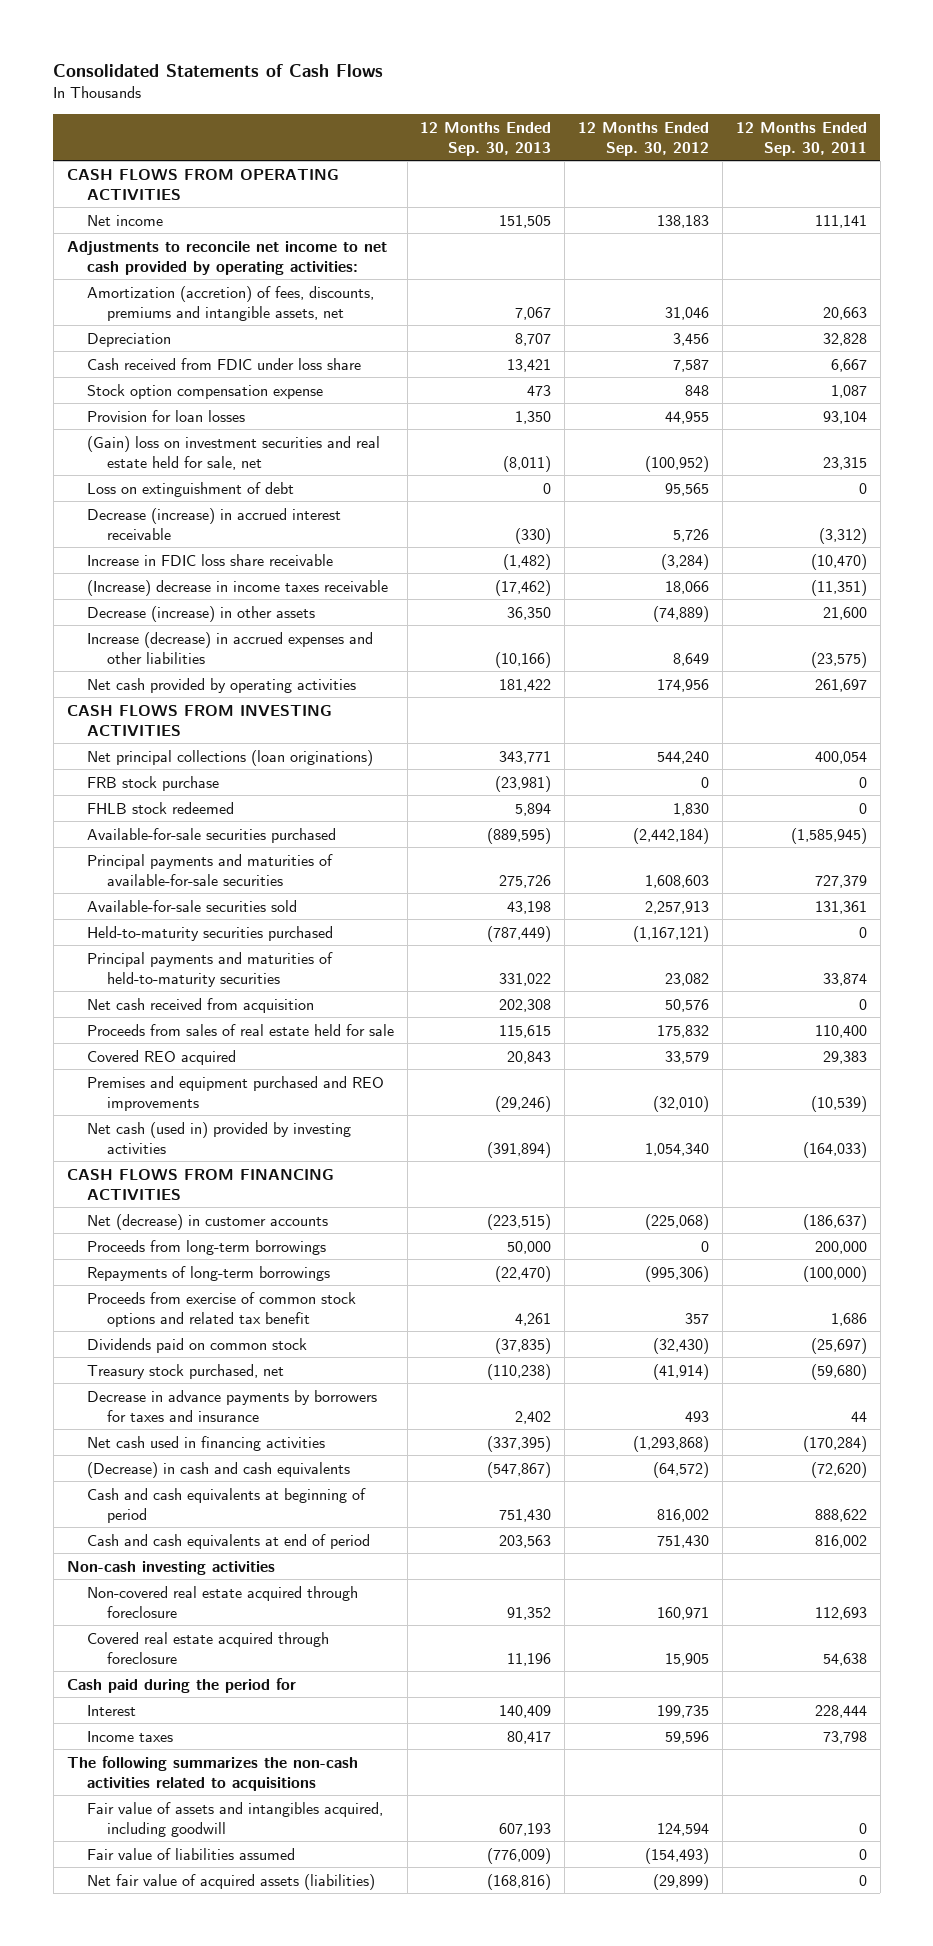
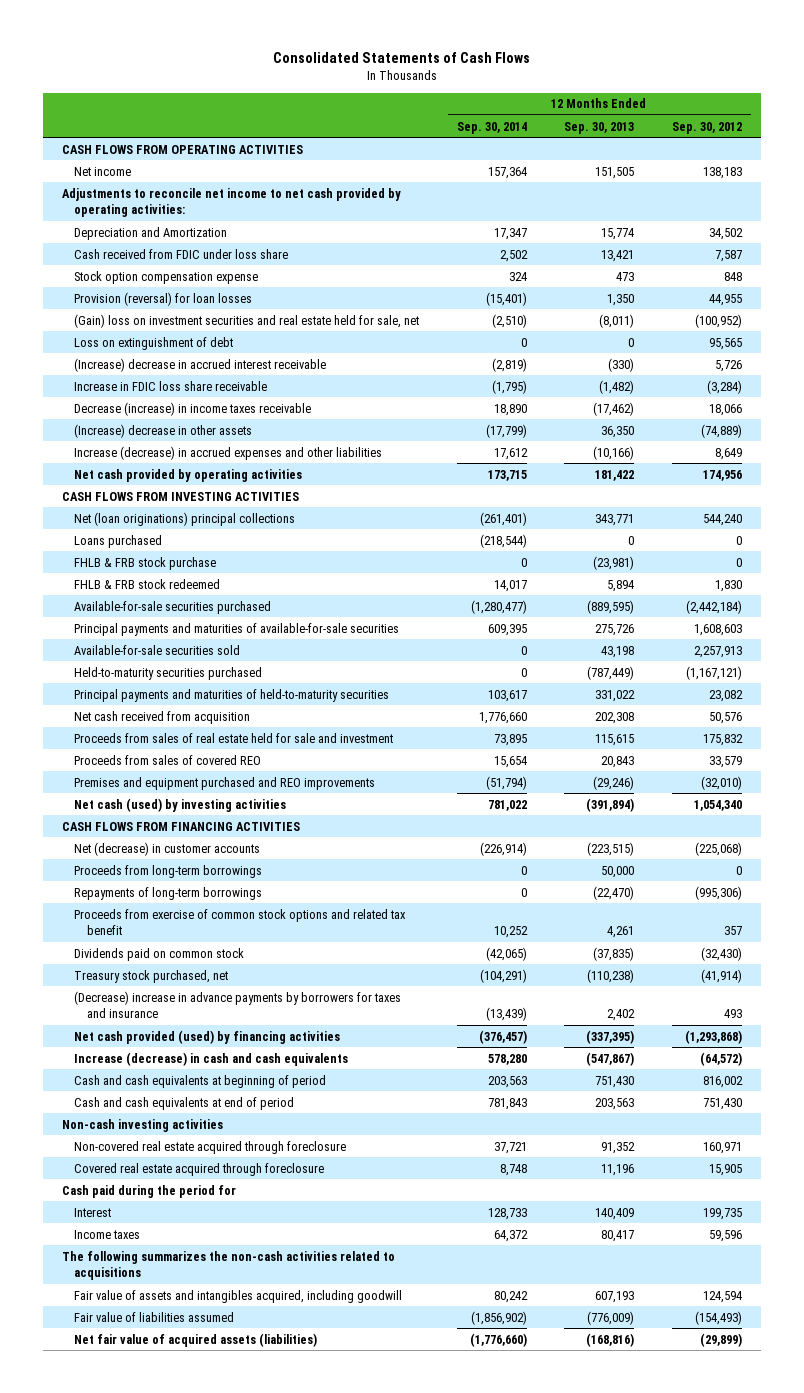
- | 12 Months Ended Sep. 30, 2013 | 12 Months Ended Sep. 30, 2012 | 12 Months Ended Sep. 30, 2011
+ | 12 Months Ended Sep. 30, 2014 | 12 Months Ended Sep. 30, 2013 | 12 Months Ended Sep. 30, 2012
- Amortization (accretion) of fees, discounts, premiums and intangible assets, net | 7,067 | 31,046 | 20,663
- Depreciation | 8,707 | 3,456 | 32,828
+ Depreciation and Amortization | 17,347 | 15,774 | 34,502
- Provision for loan losses | 1,350 | 44,955 | 93,104
+ Provision (reversal) for loan losses | (15,401) | 1,350 | 44,955
- Decrease (increase) in accrued interest receivable | (330) | 5,726 | (3,312)
+ (Increase) decrease in accrued interest receivable | (2,819) | (330) | 5,726
- (Increase) decrease in income taxes receivable | (17,462) | 18,066 | (11,351)
- Decrease (increase) in other assets | 36,350 | (74,889) | 21,600
+ Decrease (increase) in income taxes receivable | 18,890 | (17,462) | 18,066
+ (Increase) decrease in other assets | (17,799) | 36,350 | (74,889)
- Net principal collections (loan originations) | 343,771 | 544,240 | 400,054
- FRB stock purchase | (23,981) | 0 | 0
- FHLB stock redeemed | 5,894 | 1,830 | 0
+ Net (loan originations) principal collections | (261,401) | 343,771 | 544,240
+ Loans purchased | (218,544) | 0 | 0
+ FHLB & FRB stock purchase | 0 | (23,981) | 0
+ FHLB & FRB stock redeemed | 14,017 | 5,894 | 1,830
- Proceeds from sales of real estate held for sale | 115,615 | 175,832 | 110,400
- Covered REO acquired | 20,843 | 33,579 | 29,383
+ Proceeds from sales of real estate held for sale and investment | 73,895 | 115,615 | 175,832
+ Proceeds from sales of covered REO | 15,654 | 20,843 | 33,579
- Net cash (used in) provided by investing activities | (391,894) | 1,054,340 | (164,033)
+ Net cash (used) by investing activities | 781,022 | (391,894) | 1,054,340
- Decrease in advance payments by borrowers for taxes and insurance | 2,402 | 493 | 44
- Net cash used in financing activities | (337,395) | (1,293,868) | (170,284)
- (Decrease) in cash and cash equivalents | (547,867) | (64,572) | (72,620)
+ (Decrease) increase in advance payments by borrowers for taxes and insurance | (13,439) | 2,402 | 493
+ Net cash provided (used) by financing activities | (376,457) | (337,395) | (1,293,868)
+ Increase (decrease) in cash and cash equivalents | 578,280 | (547,867) | (64,572)

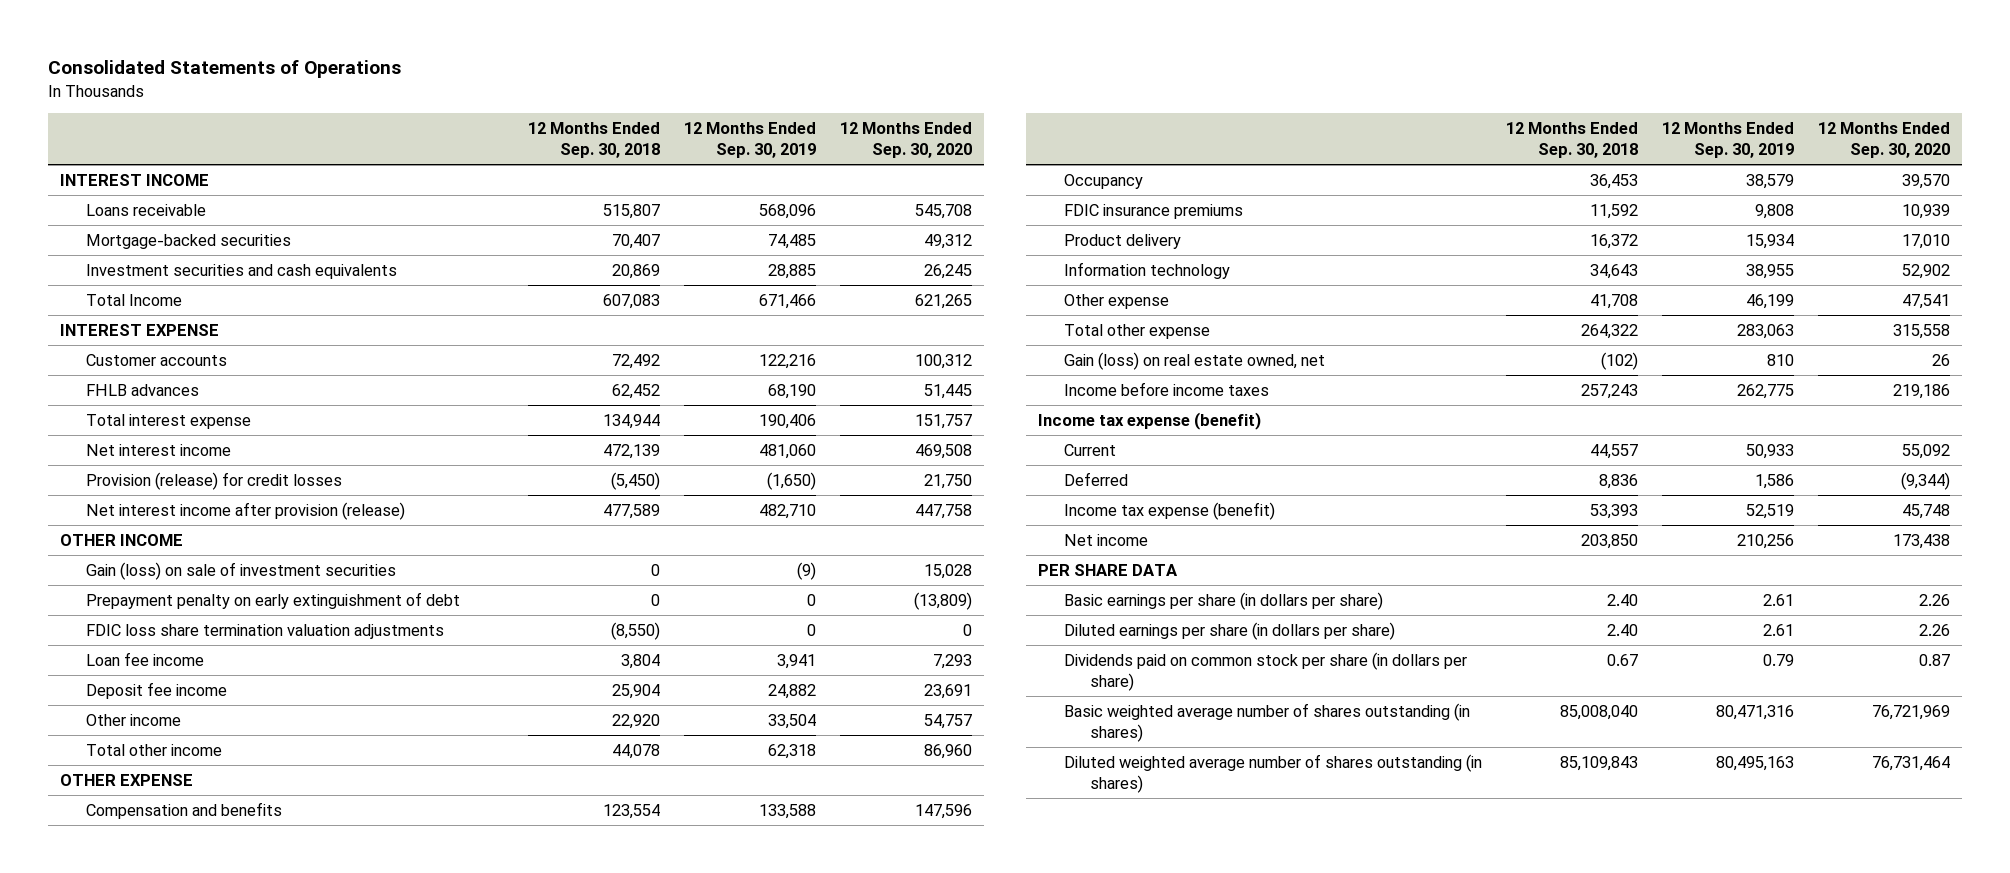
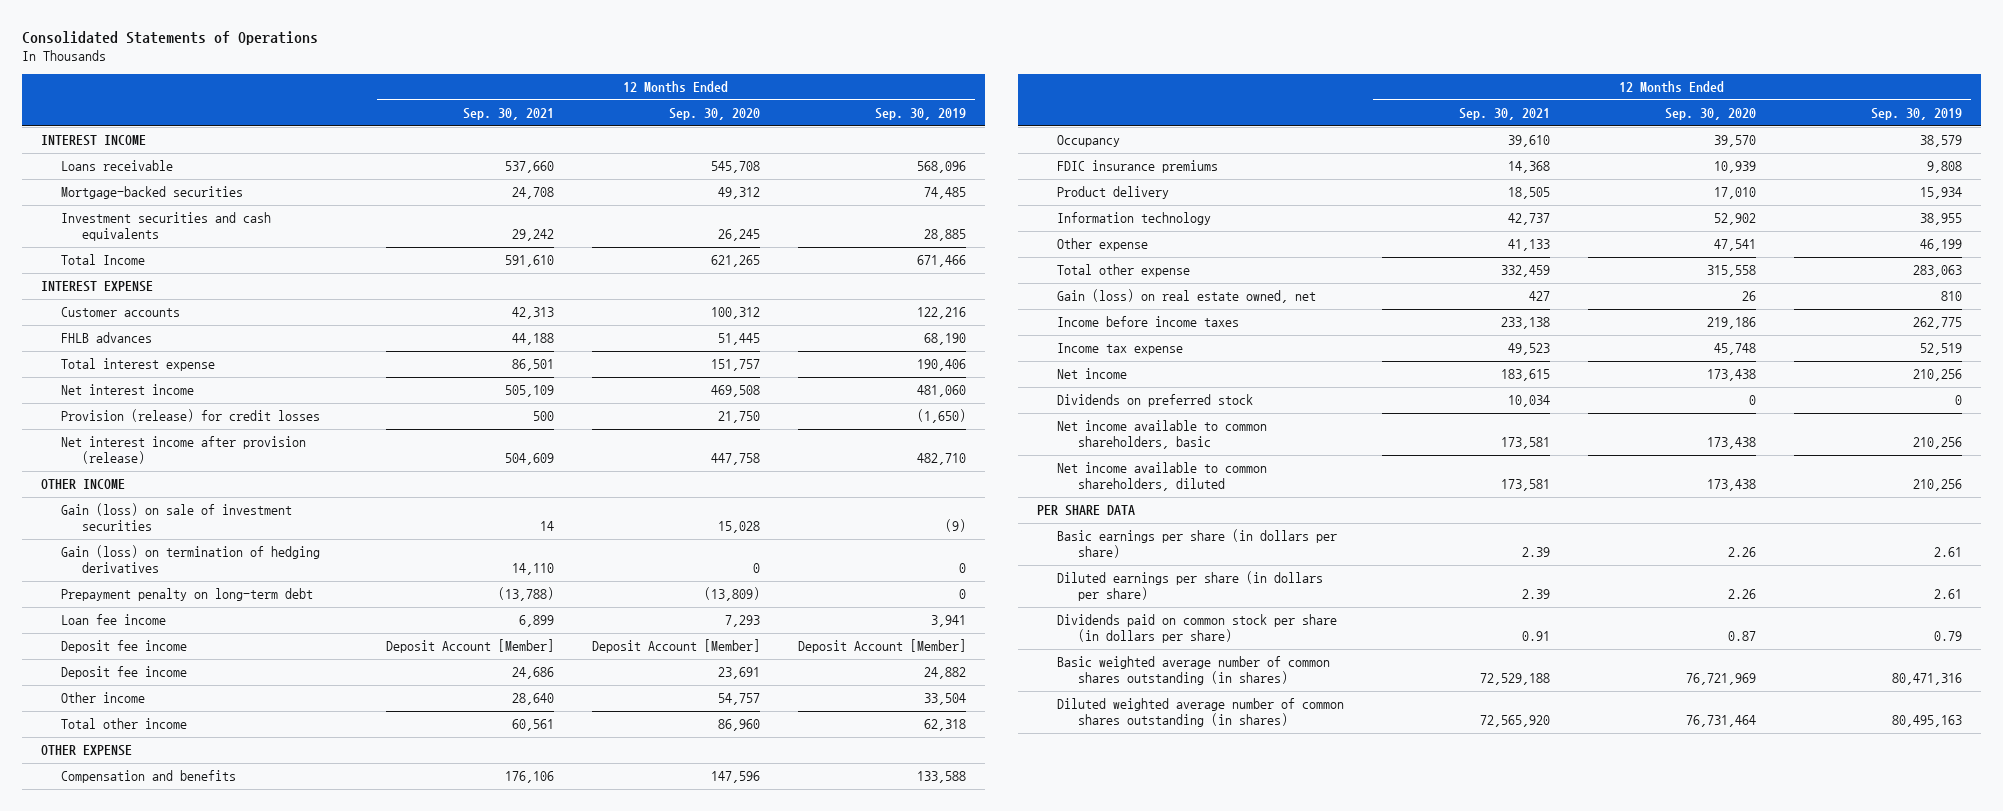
- | 12 Months Ended Sep. 30, 2018 | 12 Months Ended Sep. 30, 2019 | 12 Months Ended Sep. 30, 2020
+ | 12 Months Ended Sep. 30, 2021 | 12 Months Ended Sep. 30, 2020 | 12 Months Ended Sep. 30, 2019
- Prepayment penalty on early extinguishment of debt | 0 | 0 | (13,809)
- FDIC loss share termination valuation adjustments | (8,550) | 0 | 0
+ Gain (loss) on termination of hedging derivatives | 14,110 | 0 | 0
+ Prepayment penalty on long-term debt | (13,788) | (13,809) | 0
+ Deposit fee income | Deposit Account [Member] | Deposit Account [Member] | Deposit Account [Member]
- Income tax expense (benefit)
- Current | 44,557 | 50,933 | 55,092
- Deferred | 8,836 | 1,586 | (9,344)
- Income tax expense (benefit) | 53,393 | 52,519 | 45,748
+ Income tax expense | 49,523 | 45,748 | 52,519
+ Dividends on preferred stock | 10,034 | 0 | 0
+ Net income available to common shareholders, basic | 173,581 | 173,438 | 210,256
+ Net income available to common shareholders, diluted | 173,581 | 173,438 | 210,256
- Basic weighted average number of shares outstanding (in shares) | 85,008,040 | 80,471,316 | 76,721,969
- Diluted weighted average number of shares outstanding (in shares) | 85,109,843 | 80,495,163 | 76,731,464
+ Basic weighted average number of common shares outstanding (in shares) | 72,529,188 | 76,721,969 | 80,471,316
+ Diluted weighted average number of common shares outstanding (in shares) | 72,565,920 | 76,731,464 | 80,495,163

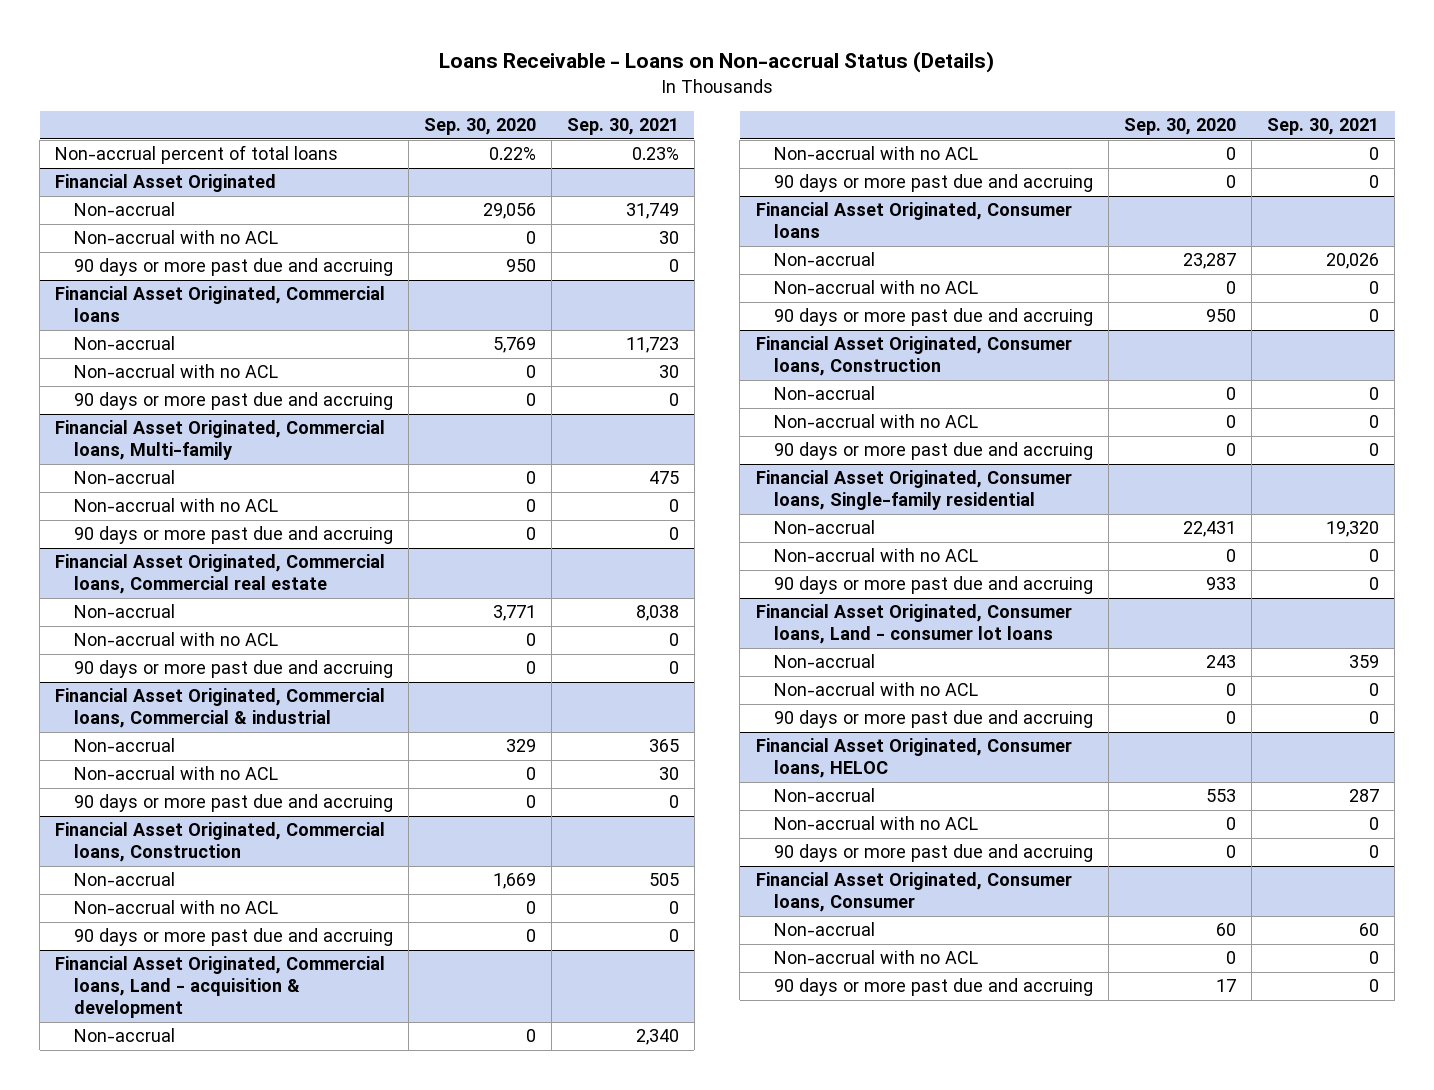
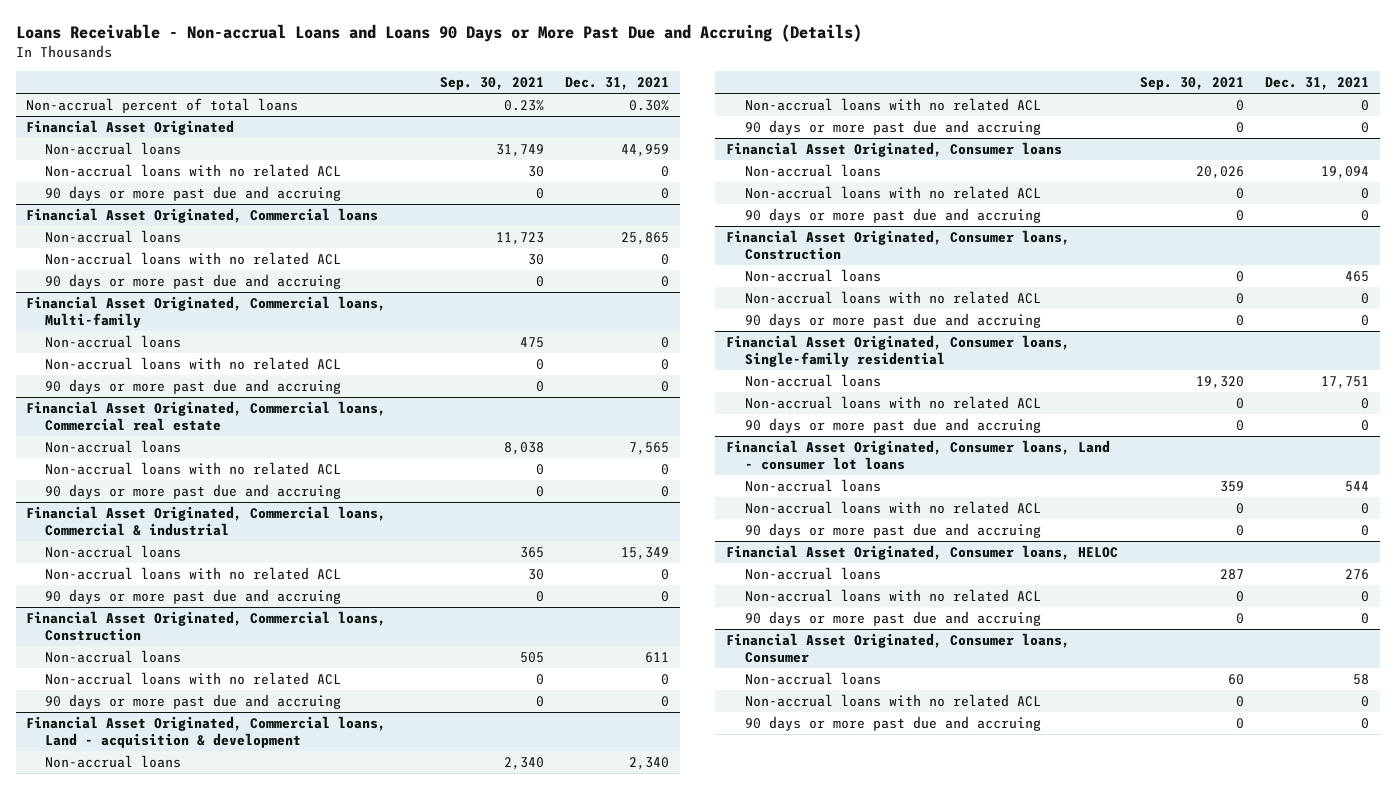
- Loans Receivable - Loans on Non-accrual Status (Details)
+ Loans Receivable - Non-accrual Loans and Loans 90 Days or More Past Due and Accruing (Details)
- | Sep. 30, 2020 | Sep. 30, 2021
+ | Sep. 30, 2021 | Dec. 31, 2021
@ Financial Asset Originated
- Non-accrual | 29,056 | 31,749
- Non-accrual with no ACL | 0 | 30
+ Non-accrual loans | 31,749 | 44,959
+ Non-accrual loans with no related ACL | 30 | 0
@ Financial Asset Originated, Commercial loans
- Non-accrual | 5,769 | 11,723
- Non-accrual with no ACL | 0 | 30
+ Non-accrual loans | 11,723 | 25,865
+ Non-accrual loans with no related ACL | 30 | 0
@ Financial Asset Originated, Commercial loans, Multi-family
- Non-accrual | 0 | 475
- Non-accrual with no ACL | 0 | 0
+ Non-accrual loans | 475 | 0
+ Non-accrual loans with no related ACL | 0 | 0
@ Financial Asset Originated, Commercial loans, Commercial real estate
- Non-accrual | 3,771 | 8,038
- Non-accrual with no ACL | 0 | 0
+ Non-accrual loans | 8,038 | 7,565
+ Non-accrual loans with no related ACL | 0 | 0
@ Financial Asset Originated, Commercial loans, Commercial & industrial
- Non-accrual | 329 | 365
- Non-accrual with no ACL | 0 | 30
+ Non-accrual loans | 365 | 15,349
+ Non-accrual loans with no related ACL | 30 | 0
@ Financial Asset Originated, Commercial loans, Construction
- Non-accrual | 1,669 | 505
- Non-accrual with no ACL | 0 | 0
+ Non-accrual loans | 505 | 611
+ Non-accrual loans with no related ACL | 0 | 0
@ Financial Asset Originated, Commercial loans, Land - acquisition & development
- Non-accrual | 0 | 2,340
- Non-accrual with no ACL | 0 | 0
+ Non-accrual loans | 2,340 | 2,340
+ Non-accrual loans with no related ACL | 0 | 0
@ Financial Asset Originated, Consumer loans
- Non-accrual | 23,287 | 20,026
- Non-accrual with no ACL | 0 | 0
+ Non-accrual loans | 20,026 | 19,094
+ Non-accrual loans with no related ACL | 0 | 0
@ Financial Asset Originated, Consumer loans, Construction
- Non-accrual | 0 | 0
- Non-accrual with no ACL | 0 | 0
+ Non-accrual loans | 0 | 465
+ Non-accrual loans with no related ACL | 0 | 0
@ Financial Asset Originated, Consumer loans, Single-family residential
- Non-accrual | 22,431 | 19,320
- Non-accrual with no ACL | 0 | 0
+ Non-accrual loans | 19,320 | 17,751
+ Non-accrual loans with no related ACL | 0 | 0
@ Financial Asset Originated, Consumer loans, Land - consumer lot loans
- Non-accrual | 243 | 359
- Non-accrual with no ACL | 0 | 0
+ Non-accrual loans | 359 | 544
+ Non-accrual loans with no related ACL | 0 | 0
@ Financial Asset Originated, Consumer loans, HELOC
- Non-accrual | 553 | 287
- Non-accrual with no ACL | 0 | 0
+ Non-accrual loans | 287 | 276
+ Non-accrual loans with no related ACL | 0 | 0
@ Financial Asset Originated, Consumer loans, Consumer
- Non-accrual | 60 | 60
- Non-accrual with no ACL | 0 | 0
+ Non-accrual loans | 60 | 58
+ Non-accrual loans with no related ACL | 0 | 0

